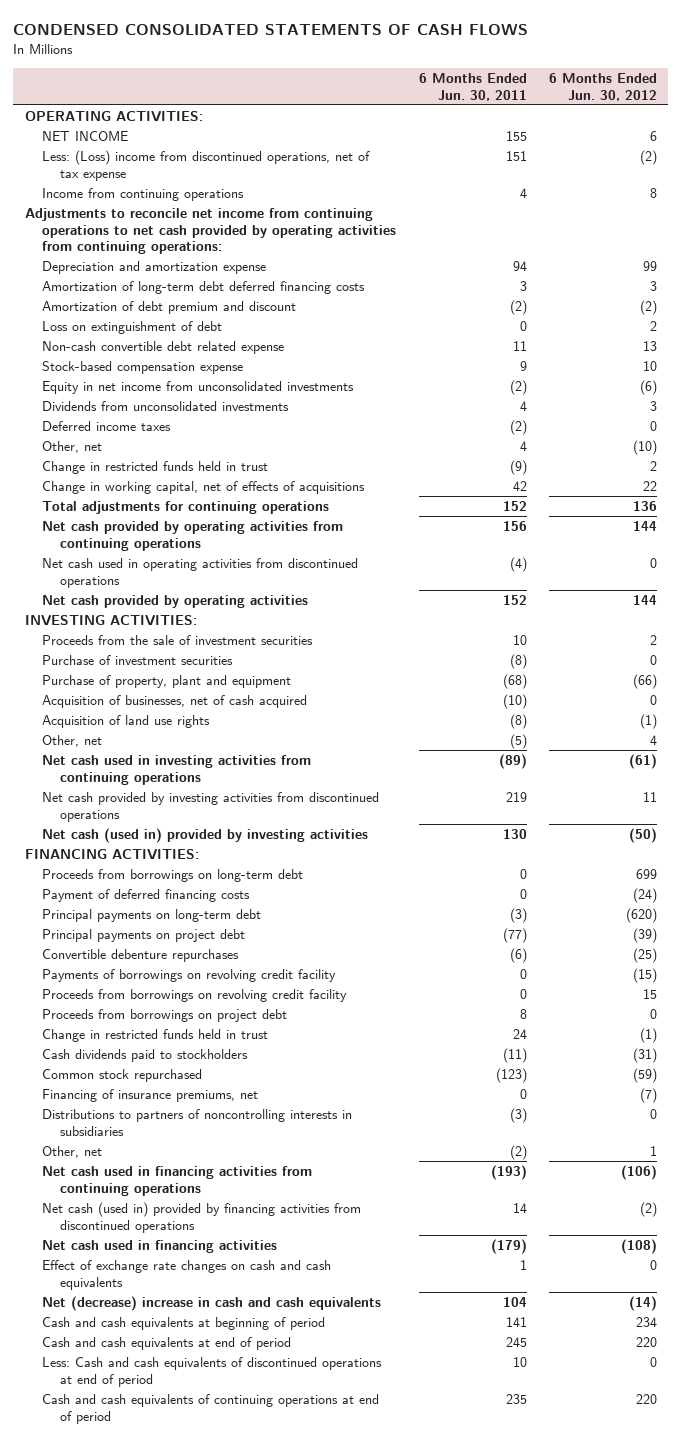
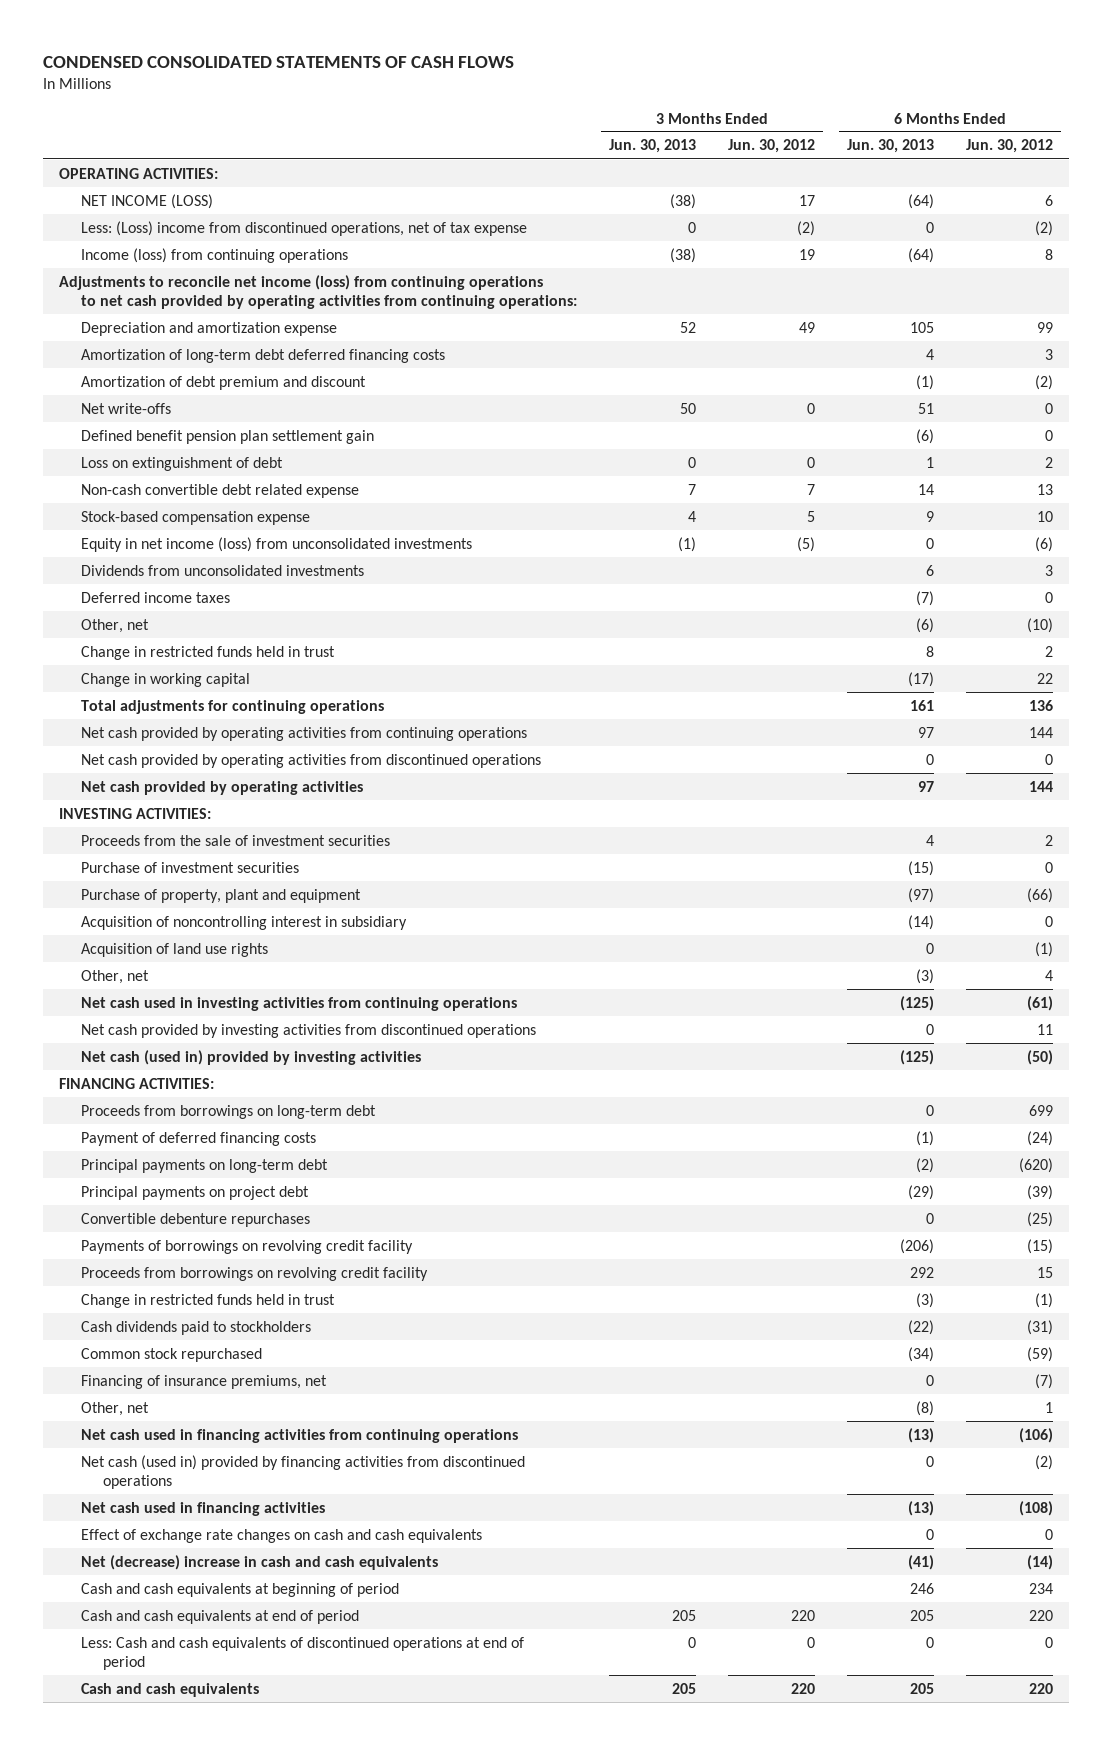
- | 6 Months Ended Jun. 30, 2011 | 6 Months Ended Jun. 30, 2012
+ | 3 Months Ended Jun. 30, 2013 | 3 Months Ended Jun. 30, 2012 | 6 Months Ended Jun. 30, 2013 | 6 Months Ended Jun. 30, 2012
- NET INCOME | 155 | 6
+ NET INCOME (LOSS) | (38) | 17 | (64) | 6
- Income from continuing operations | 4 | 8
- Adjustments to reconcile net income from continuing operations to net cash provided by operating activities from continuing operations:
+ Income (loss) from continuing operations | (38) | 19 | (64) | 8
+ Adjustments to reconcile net income (loss) from continuing operations to net cash provided by operating activities from continuing operations:
+ Net write-offs | 50 | 0 | 51 | 0
+ Defined benefit pension plan settlement gain | | | (6) | 0
- Equity in net income from unconsolidated investments | (2) | (6)
+ Equity in net income (loss) from unconsolidated investments | (1) | (5) | 0 | (6)
- Change in working capital, net of effects of acquisitions | 42 | 22
+ Change in working capital | | | (17) | 22
- Net cash used in operating activities from discontinued operations | (4) | 0
+ Net cash provided by operating activities from discontinued operations | | | 0 | 0
- Acquisition of businesses, net of cash acquired | (10) | 0
+ Acquisition of noncontrolling interest in subsidiary | | | (14) | 0
- Proceeds from borrowings on project debt | 8 | 0
- Distributions to partners of noncontrolling interests in subsidiaries | (3) | 0
- Cash and cash equivalents of continuing operations at end of period | 235 | 220
+ Cash and cash equivalents | 205 | 220 | 205 | 220

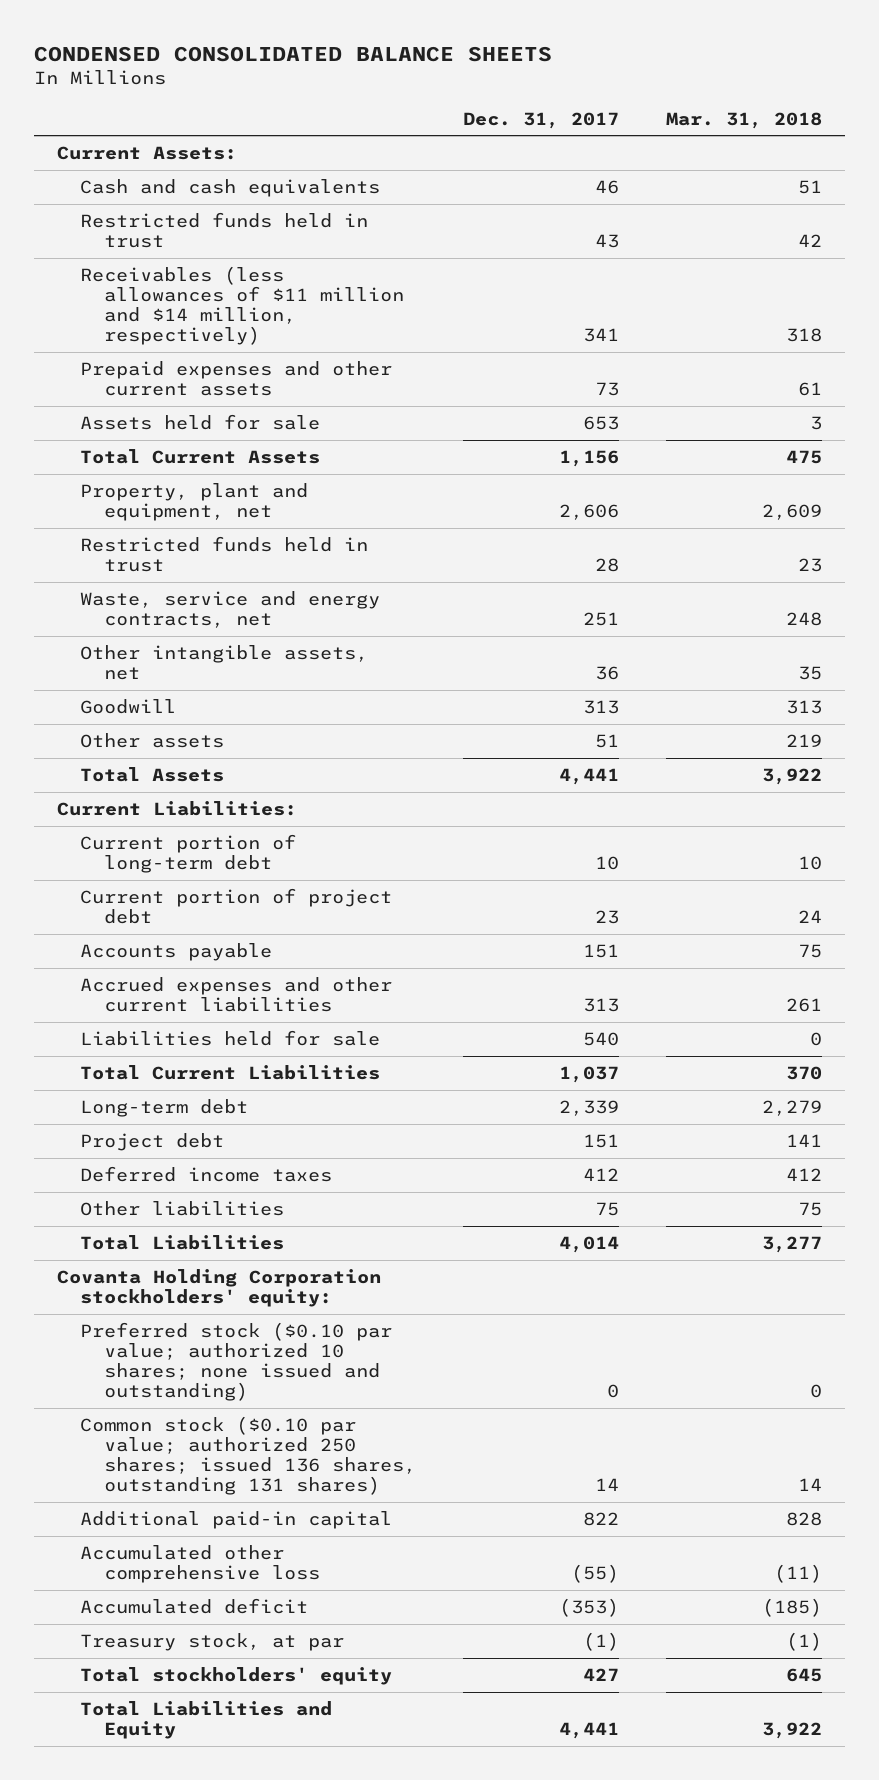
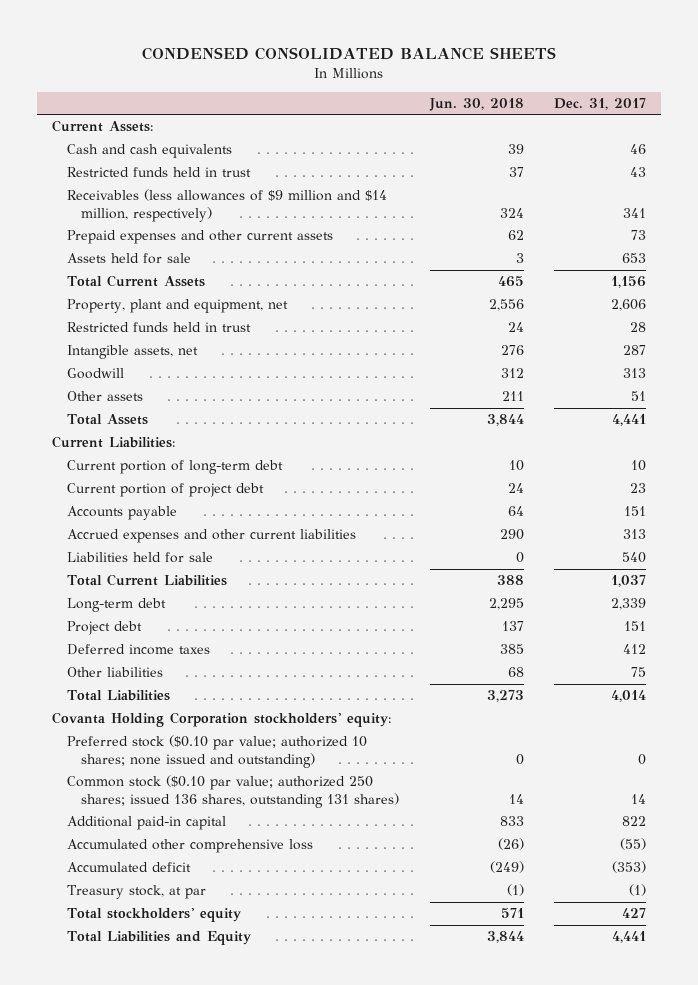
- | Dec. 31, 2017 | Mar. 31, 2018
+ | Jun. 30, 2018 | Dec. 31, 2017
- Receivables (less allowances of $11 million and $14 million, respectively) | 341 | 318
+ Receivables (less allowances of $9 million and $14 million, respectively) | 324 | 341
- Waste, service and energy contracts, net | 251 | 248
- Other intangible assets, net | 36 | 35
+ Intangible assets, net | 276 | 287

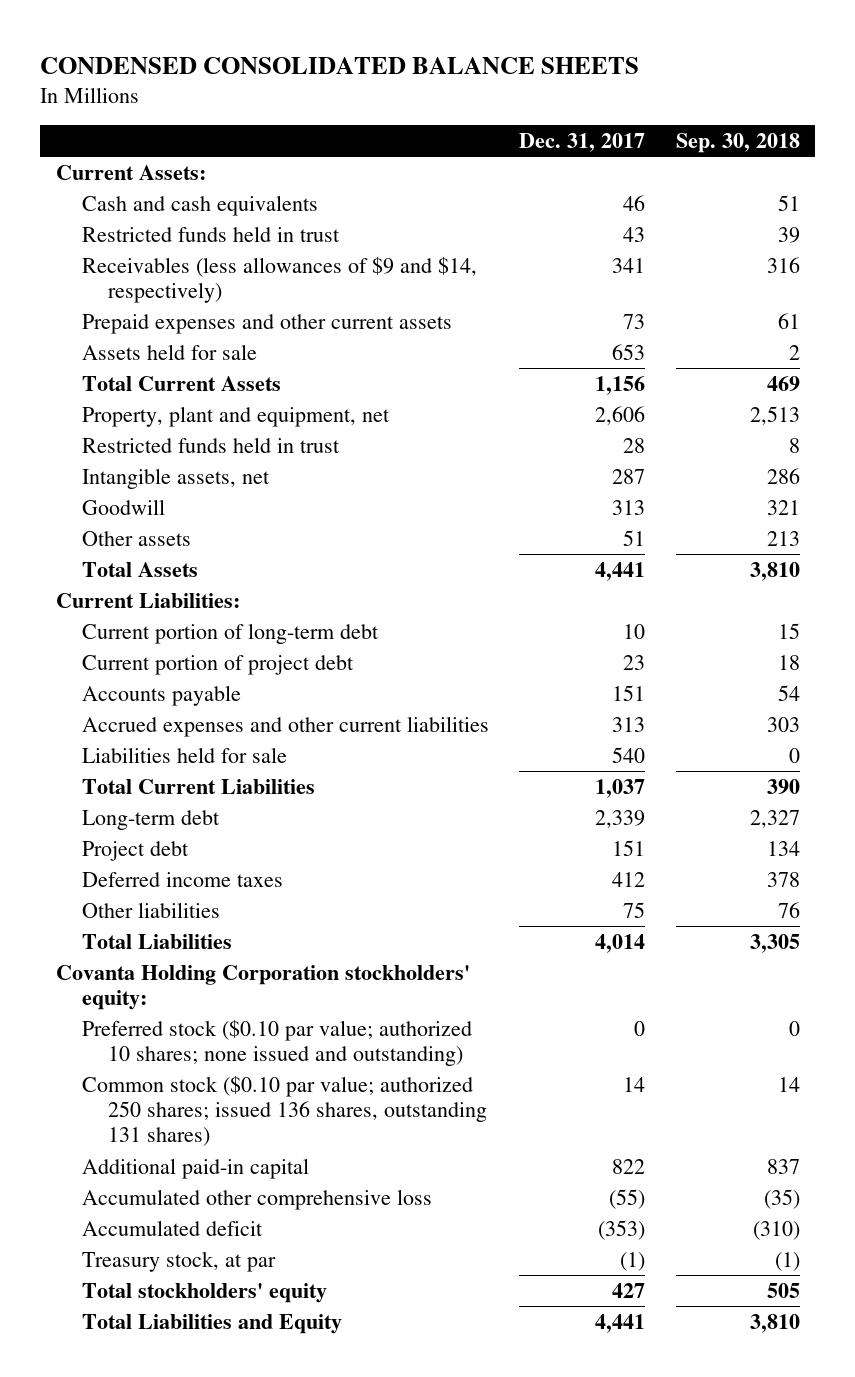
- | Jun. 30, 2018 | Dec. 31, 2017
+ | Dec. 31, 2017 | Sep. 30, 2018
- Receivables (less allowances of $9 million and $14 million, respectively) | 324 | 341
+ Receivables (less allowances of $9 and $14, respectively) | 341 | 316

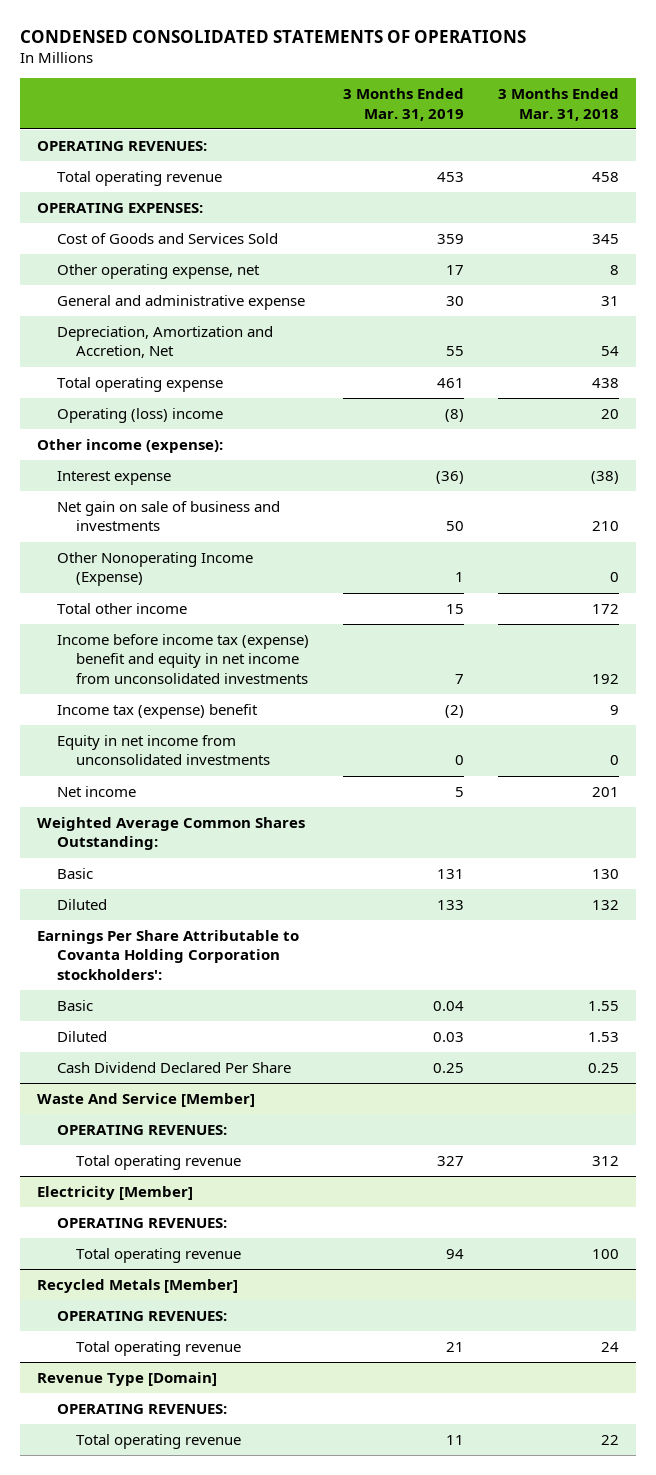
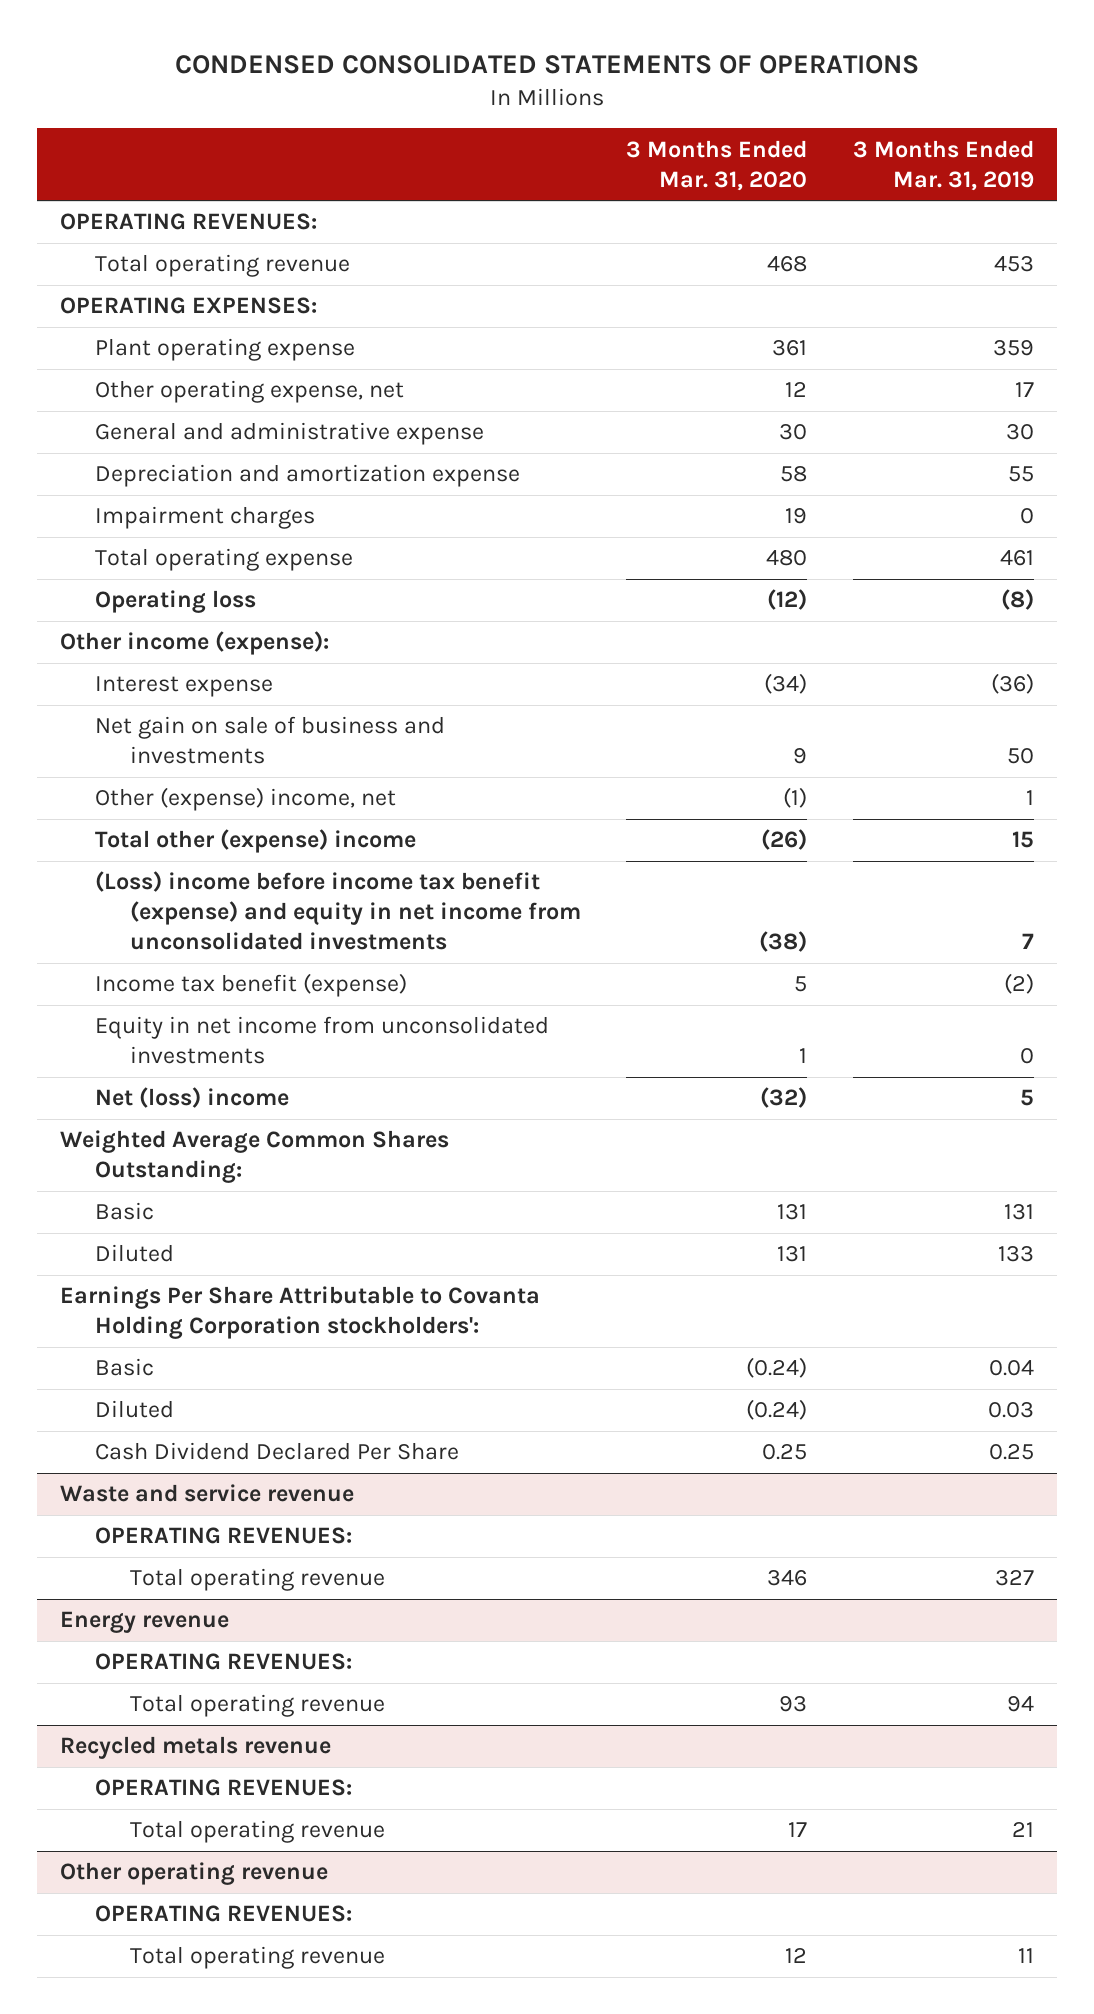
- | 3 Months Ended Mar. 31, 2019 | 3 Months Ended Mar. 31, 2018
+ | 3 Months Ended Mar. 31, 2020 | 3 Months Ended Mar. 31, 2019
- Cost of Goods and Services Sold | 359 | 345
+ Plant operating expense | 361 | 359
- Depreciation, Amortization and Accretion, Net | 55 | 54
+ Depreciation and amortization expense | 58 | 55
+ Impairment charges | 19 | 0
- Operating (loss) income | (8) | 20
+ Operating loss | (12) | (8)
- Other Nonoperating Income (Expense) | 1 | 0
- Total other income | 15 | 172
- Income before income tax (expense) benefit and equity in net income from unconsolidated investments | 7 | 192
- Income tax (expense) benefit | (2) | 9
+ Other (expense) income, net | (1) | 1
+ Total other (expense) income | (26) | 15
+ (Loss) income before income tax benefit (expense) and equity in net income from unconsolidated investments | (38) | 7
+ Income tax benefit (expense) | 5 | (2)
- Net income | 5 | 201
+ Net (loss) income | (32) | 5
- Waste And Service [Member]
+ Waste and service revenue
- Electricity [Member]
+ Energy revenue
- Recycled Metals [Member]
+ Recycled metals revenue
- Revenue Type [Domain]
+ Other operating revenue

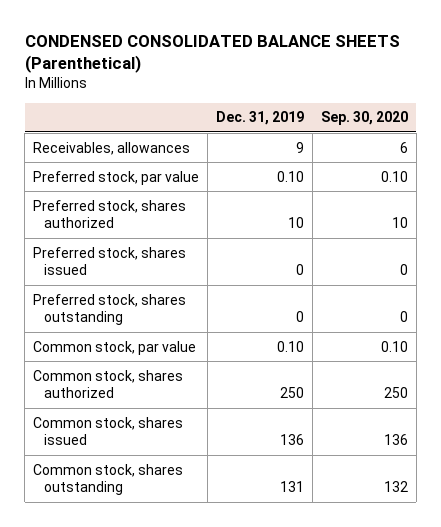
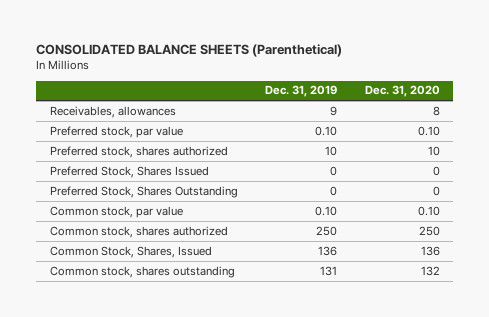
- CONDENSED CONSOLIDATED BALANCE SHEETS (Parenthetical)
+ CONSOLIDATED BALANCE SHEETS (Parenthetical)
- | Dec. 31, 2019 | Sep. 30, 2020
+ | Dec. 31, 2019 | Dec. 31, 2020
- Preferred stock, shares issued | 0 | 0
- Preferred stock, shares outstanding | 0 | 0
+ Preferred Stock, Shares Issued | 0 | 0
+ Preferred Stock, Shares Outstanding | 0 | 0
- Common stock, shares issued | 136 | 136
+ Common Stock, Shares, Issued | 136 | 136

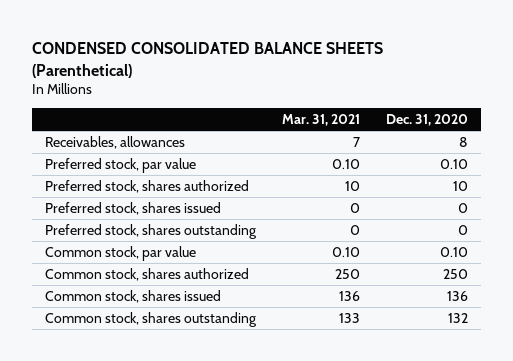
- CONSOLIDATED BALANCE SHEETS (Parenthetical)
+ CONDENSED CONSOLIDATED BALANCE SHEETS (Parenthetical)
- | Dec. 31, 2019 | Dec. 31, 2020
+ | Mar. 31, 2021 | Dec. 31, 2020
- Preferred Stock, Shares Issued | 0 | 0
- Preferred Stock, Shares Outstanding | 0 | 0
+ Preferred stock, shares issued | 0 | 0
+ Preferred stock, shares outstanding | 0 | 0
- Common Stock, Shares, Issued | 136 | 136
+ Common stock, shares issued | 136 | 136

